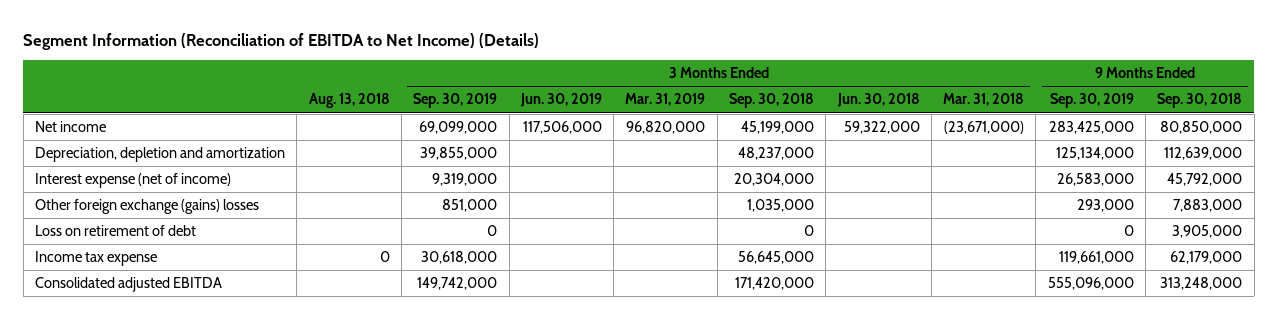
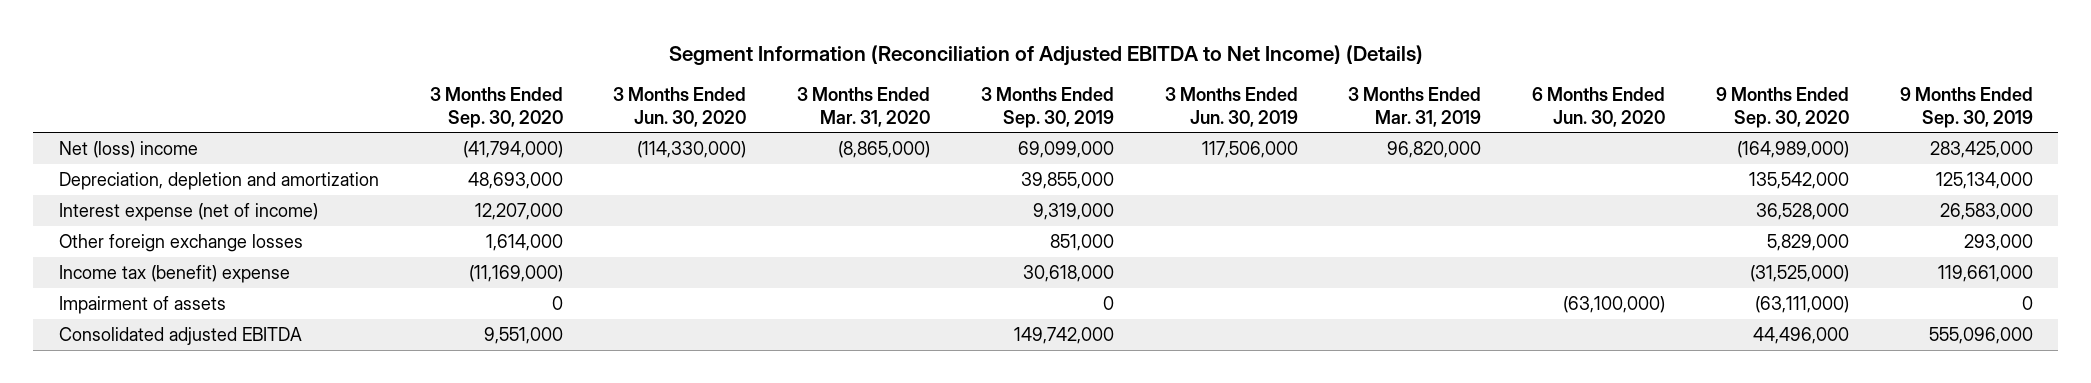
- Segment Information (Reconciliation of EBITDA to Net Income) (Details)
+ Segment Information (Reconciliation of Adjusted EBITDA to Net Income) (Details)
- | Aug. 13, 2018 | 3 Months Ended Sep. 30, 2019 | 3 Months Ended Jun. 30, 2019 | 3 Months Ended Mar. 31, 2019 | 3 Months Ended Sep. 30, 2018 | 3 Months Ended Jun. 30, 2018 | 3 Months Ended Mar. 31, 2018 | 9 Months Ended Sep. 30, 2019 | 9 Months Ended Sep. 30, 2018
+ | 3 Months Ended Sep. 30, 2020 | 3 Months Ended Jun. 30, 2020 | 3 Months Ended Mar. 31, 2020 | 3 Months Ended Sep. 30, 2019 | 3 Months Ended Jun. 30, 2019 | 3 Months Ended Mar. 31, 2019 | 6 Months Ended Jun. 30, 2020 | 9 Months Ended Sep. 30, 2020 | 9 Months Ended Sep. 30, 2019
- Net income | | 69,099,000 | 117,506,000 | 96,820,000 | 45,199,000 | 59,322,000 | (23,671,000) | 283,425,000 | 80,850,000
+ Net (loss) income | (41,794,000) | (114,330,000) | (8,865,000) | 69,099,000 | 117,506,000 | 96,820,000 | | (164,989,000) | 283,425,000
- Other foreign exchange (gains) losses | | 851,000 | | | 1,035,000 | | | 293,000 | 7,883,000
- Loss on retirement of debt | | 0 | | | 0 | | | 0 | 3,905,000
- Income tax expense | 0 | 30,618,000 | | | 56,645,000 | | | 119,661,000 | 62,179,000
+ Other foreign exchange losses | 1,614,000 | | | 851,000 | | | | 5,829,000 | 293,000
+ Income tax (benefit) expense | (11,169,000) | | | 30,618,000 | | | | (31,525,000) | 119,661,000
+ Impairment of assets | 0 | | | 0 | | | (63,100,000) | (63,111,000) | 0

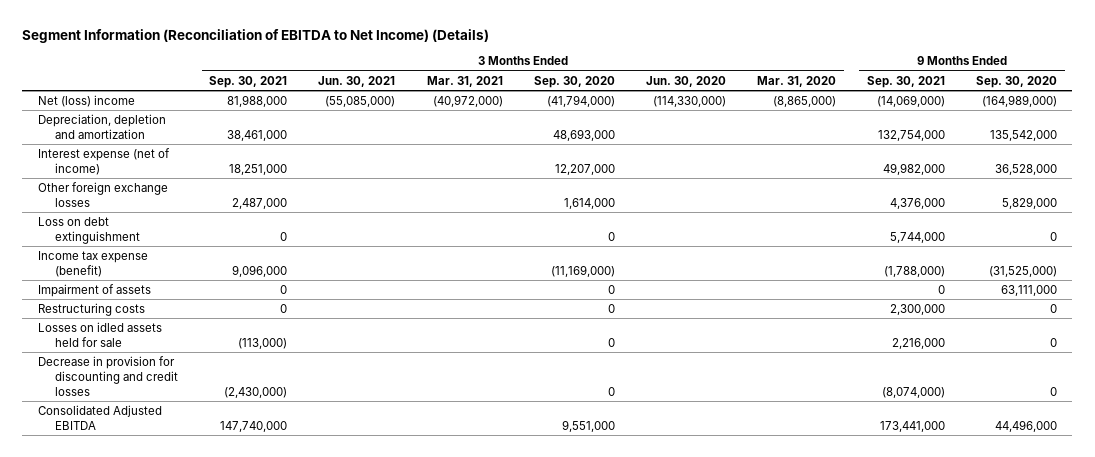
- Segment Information (Reconciliation of Adjusted EBITDA to Net Income) (Details)
+ Segment Information (Reconciliation of EBITDA to Net Income) (Details)
- | 3 Months Ended Sep. 30, 2020 | 3 Months Ended Jun. 30, 2020 | 3 Months Ended Mar. 31, 2020 | 3 Months Ended Sep. 30, 2019 | 3 Months Ended Jun. 30, 2019 | 3 Months Ended Mar. 31, 2019 | 6 Months Ended Jun. 30, 2020 | 9 Months Ended Sep. 30, 2020 | 9 Months Ended Sep. 30, 2019
+ | 3 Months Ended Sep. 30, 2021 | 3 Months Ended Jun. 30, 2021 | 3 Months Ended Mar. 31, 2021 | 3 Months Ended Sep. 30, 2020 | 3 Months Ended Jun. 30, 2020 | 3 Months Ended Mar. 31, 2020 | 9 Months Ended Sep. 30, 2021 | 9 Months Ended Sep. 30, 2020
- Income tax (benefit) expense | (11,169,000) | | | 30,618,000 | | | | (31,525,000) | 119,661,000
- Impairment of assets | 0 | | | 0 | | | (63,100,000) | (63,111,000) | 0
- Consolidated adjusted EBITDA | 9,551,000 | | | 149,742,000 | | | | 44,496,000 | 555,096,000
+ Loss on debt extinguishment | 0 | | | 0 | | | 5,744,000 | 0
+ Income tax expense (benefit) | 9,096,000 | | | (11,169,000) | | | (1,788,000) | (31,525,000)
+ Impairment of assets | 0 | | | 0 | | | 0 | 63,111,000
+ Restructuring costs | 0 | | | 0 | | | 2,300,000 | 0
+ Losses on idled assets held for sale | (113,000) | | | 0 | | | 2,216,000 | 0
+ Decrease in provision for discounting and credit losses | (2,430,000) | | | 0 | | | (8,074,000) | 0
+ Consolidated Adjusted EBITDA | 147,740,000 | | | 9,551,000 | | | 173,441,000 | 44,496,000

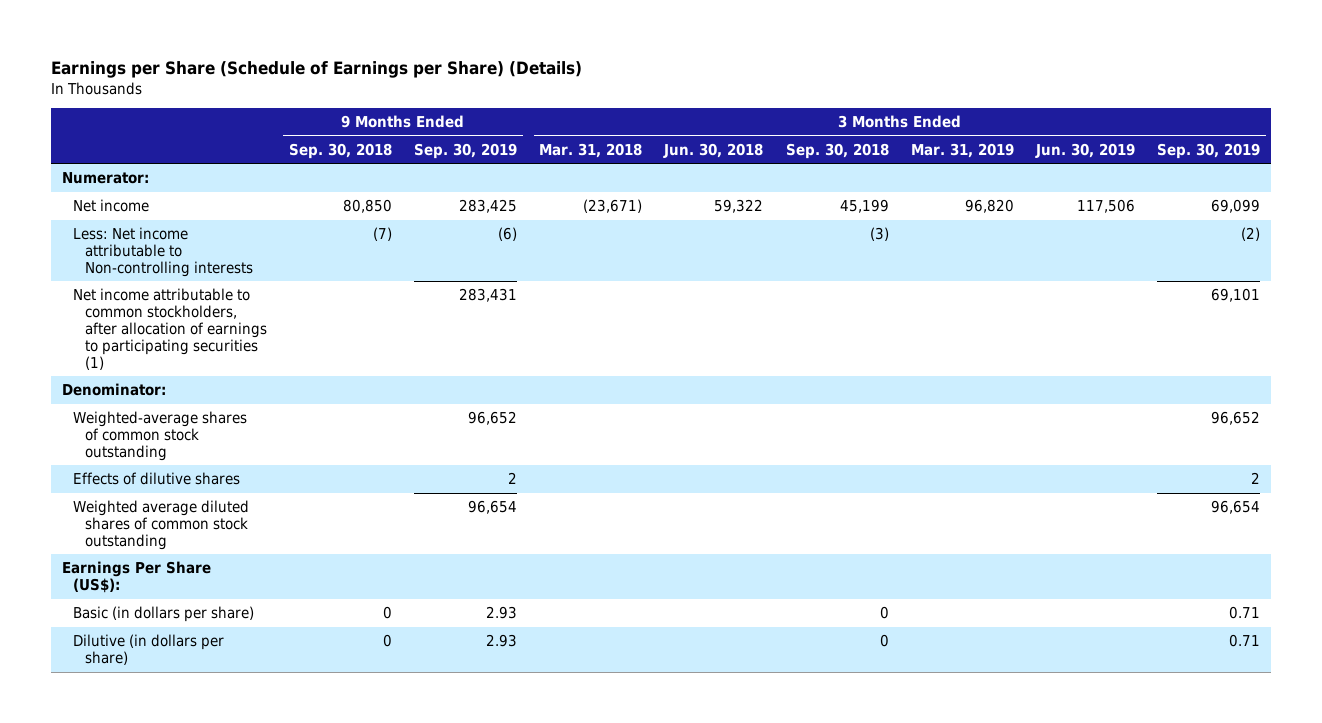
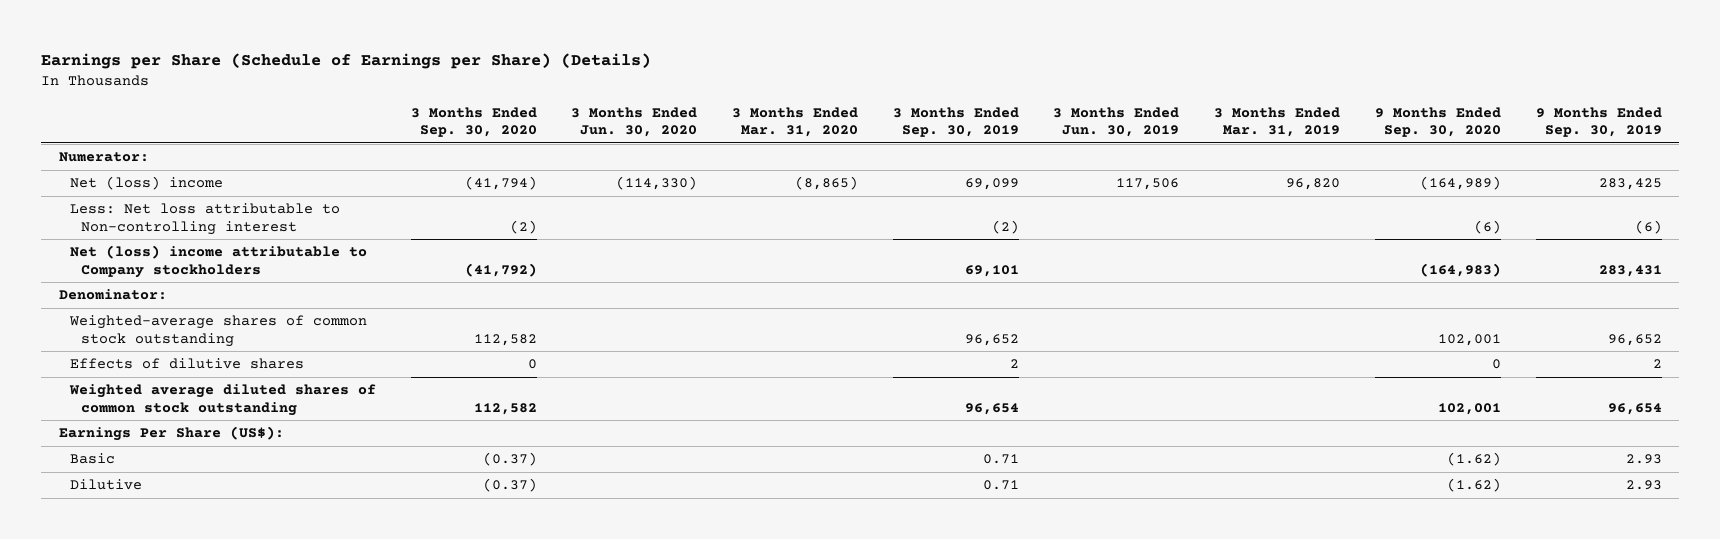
- | 9 Months Ended Sep. 30, 2018 | 9 Months Ended Sep. 30, 2019 | 3 Months Ended Mar. 31, 2018 | 3 Months Ended Jun. 30, 2018 | 3 Months Ended Sep. 30, 2018 | 3 Months Ended Mar. 31, 2019 | 3 Months Ended Jun. 30, 2019 | 3 Months Ended Sep. 30, 2019
+ | 3 Months Ended Sep. 30, 2020 | 3 Months Ended Jun. 30, 2020 | 3 Months Ended Mar. 31, 2020 | 3 Months Ended Sep. 30, 2019 | 3 Months Ended Jun. 30, 2019 | 3 Months Ended Mar. 31, 2019 | 9 Months Ended Sep. 30, 2020 | 9 Months Ended Sep. 30, 2019
- Net income | 80,850 | 283,425 | (23,671) | 59,322 | 45,199 | 96,820 | 117,506 | 69,099
- Less: Net income attributable to Non-controlling interests | (7) | (6) | | | (3) | | | (2)
- Net income attributable to common stockholders, after allocation of earnings to participating securities (1) | | 283,431 | | | | | | 69,101
+ Net (loss) income | (41,794) | (114,330) | (8,865) | 69,099 | 117,506 | 96,820 | (164,989) | 283,425
+ Less: Net loss attributable to Non-controlling interest | (2) | | | (2) | | | (6) | (6)
+ Net (loss) income attributable to Company stockholders | (41,792) | | | 69,101 | | | (164,983) | 283,431
- Basic (in dollars per share) | 0 | 2.93 | | | 0 | | | 0.71
- Dilutive (in dollars per share) | 0 | 2.93 | | | 0 | | | 0.71
+ Basic | (0.37) | | | 0.71 | | | (1.62) | 2.93
+ Dilutive | (0.37) | | | 0.71 | | | (1.62) | 2.93

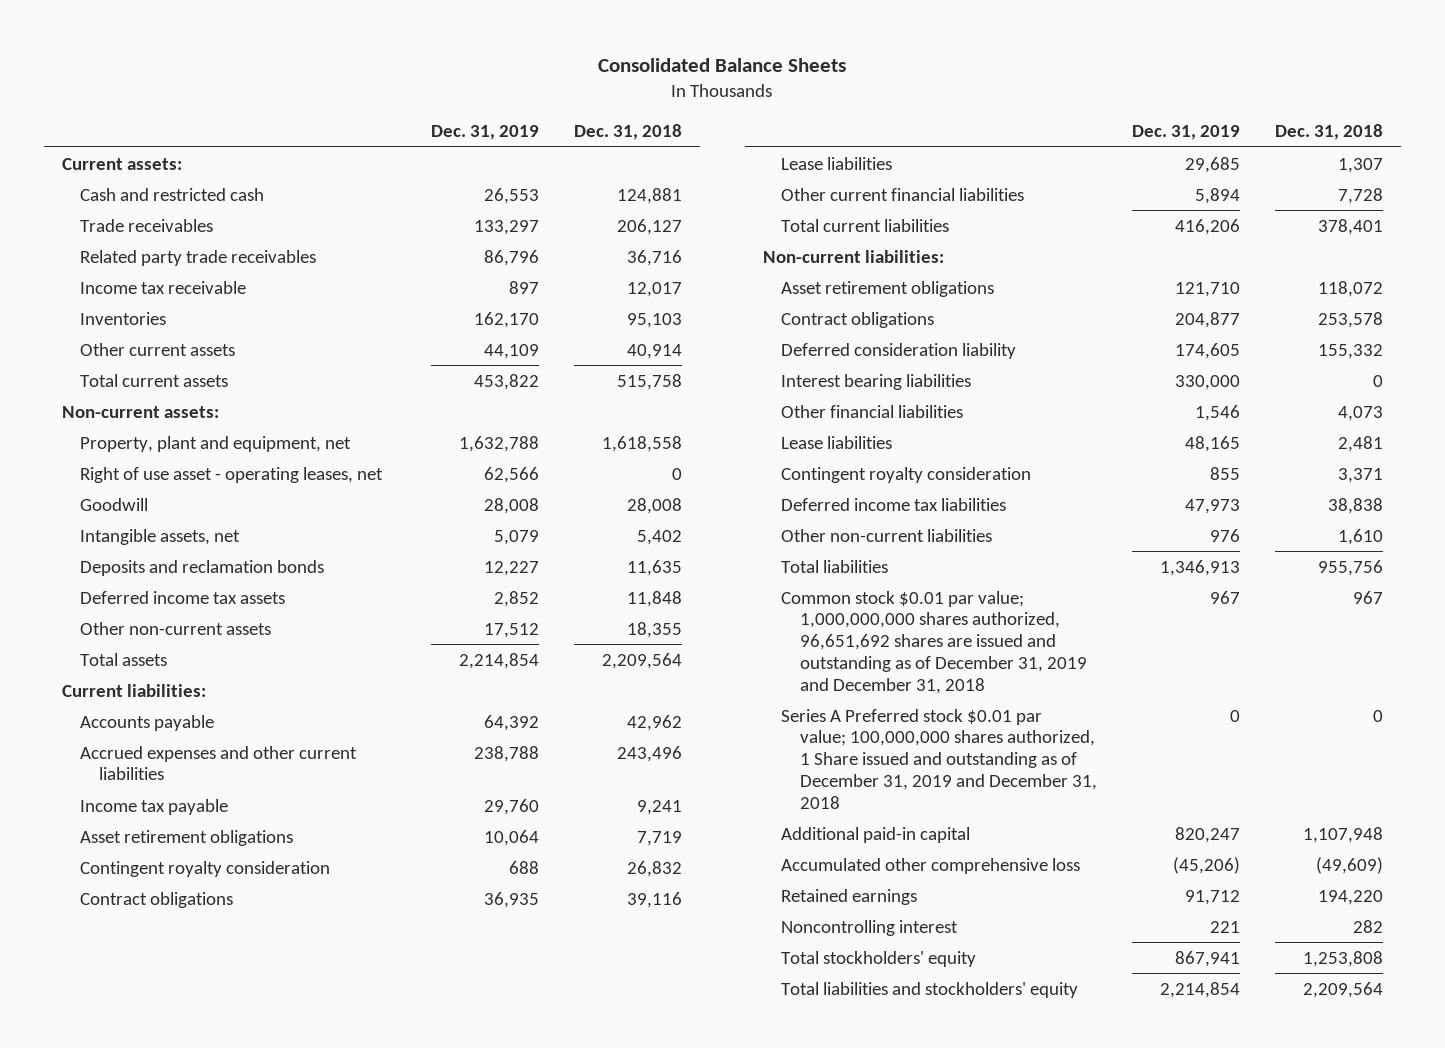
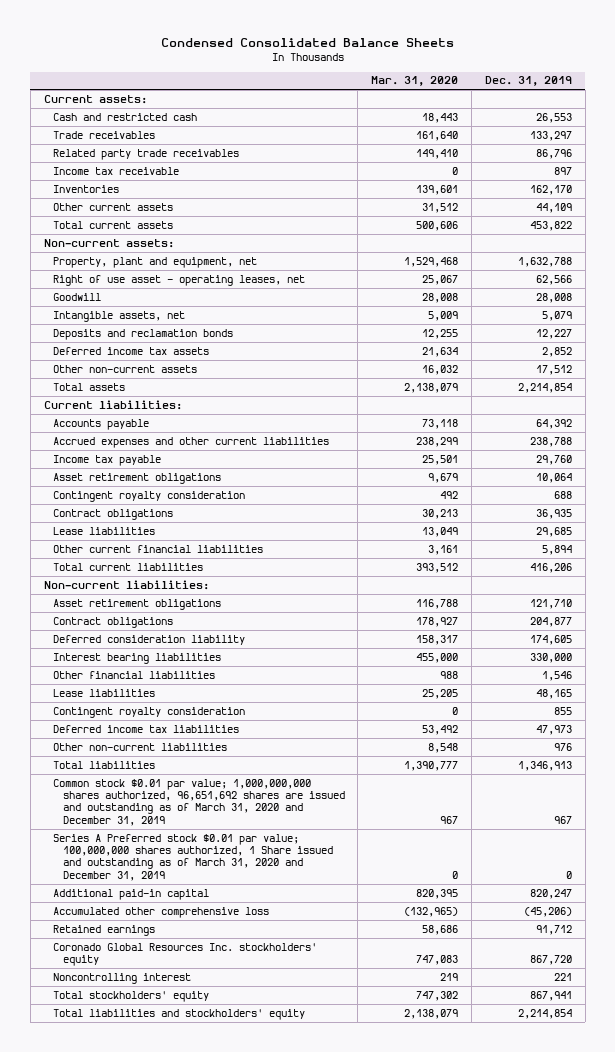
- Consolidated Balance Sheets
+ Condensed Consolidated Balance Sheets
- | Dec. 31, 2019 | Dec. 31, 2018
+ | Mar. 31, 2020 | Dec. 31, 2019
- Common stock $0.01 par value; 1,000,000,000 shares authorized, 96,651,692 shares are issued and outstanding as of December 31, 2019 and December 31, 2018 | 967 | 967
- Series A Preferred stock $0.01 par value; 100,000,000 shares authorized, 1 Share issued and outstanding as of December 31, 2019 and December 31, 2018 | 0 | 0
+ Common stock $0.01 par value; 1,000,000,000 shares authorized, 96,651,692 shares are issued and outstanding as of March 31, 2020 and December 31, 2019 | 967 | 967
+ Series A Preferred stock $0.01 par value; 100,000,000 shares authorized, 1 Share issued and outstanding as of March 31, 2020 and December 31, 2019 | 0 | 0
+ Coronado Global Resources Inc. stockholders' equity | 747,083 | 867,720

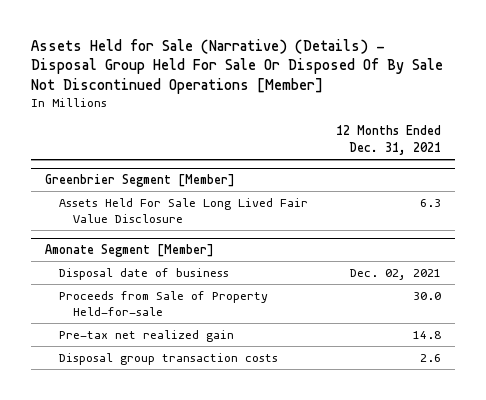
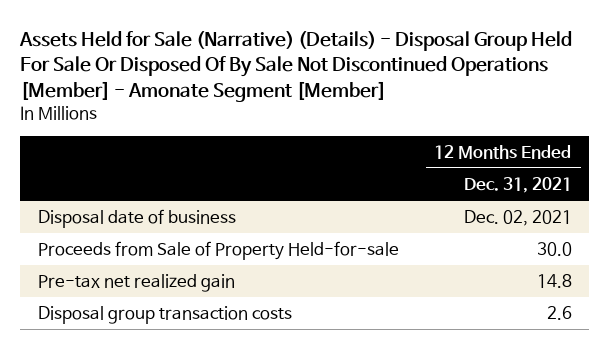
- Assets Held for Sale (Narrative) (Details) - Disposal Group Held For Sale Or Disposed Of By Sale Not Discontinued Operations [Member]
+ Assets Held for Sale (Narrative) (Details) - Disposal Group Held For Sale Or Disposed Of By Sale Not Discontinued Operations [Member] - Amonate Segment [Member]
- Greenbrier Segment [Member]
- Assets Held For Sale Long Lived Fair Value Disclosure | 6.3
- Amonate Segment [Member]

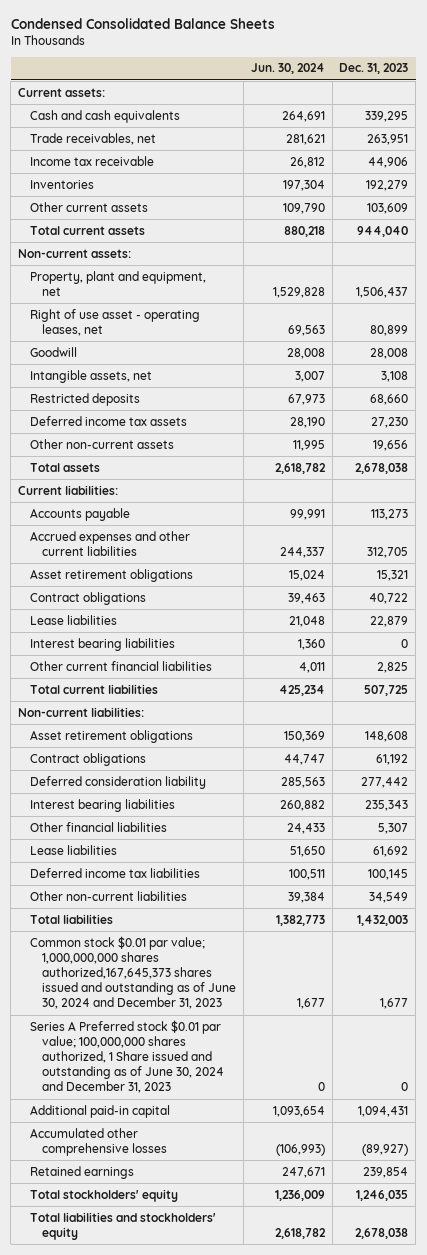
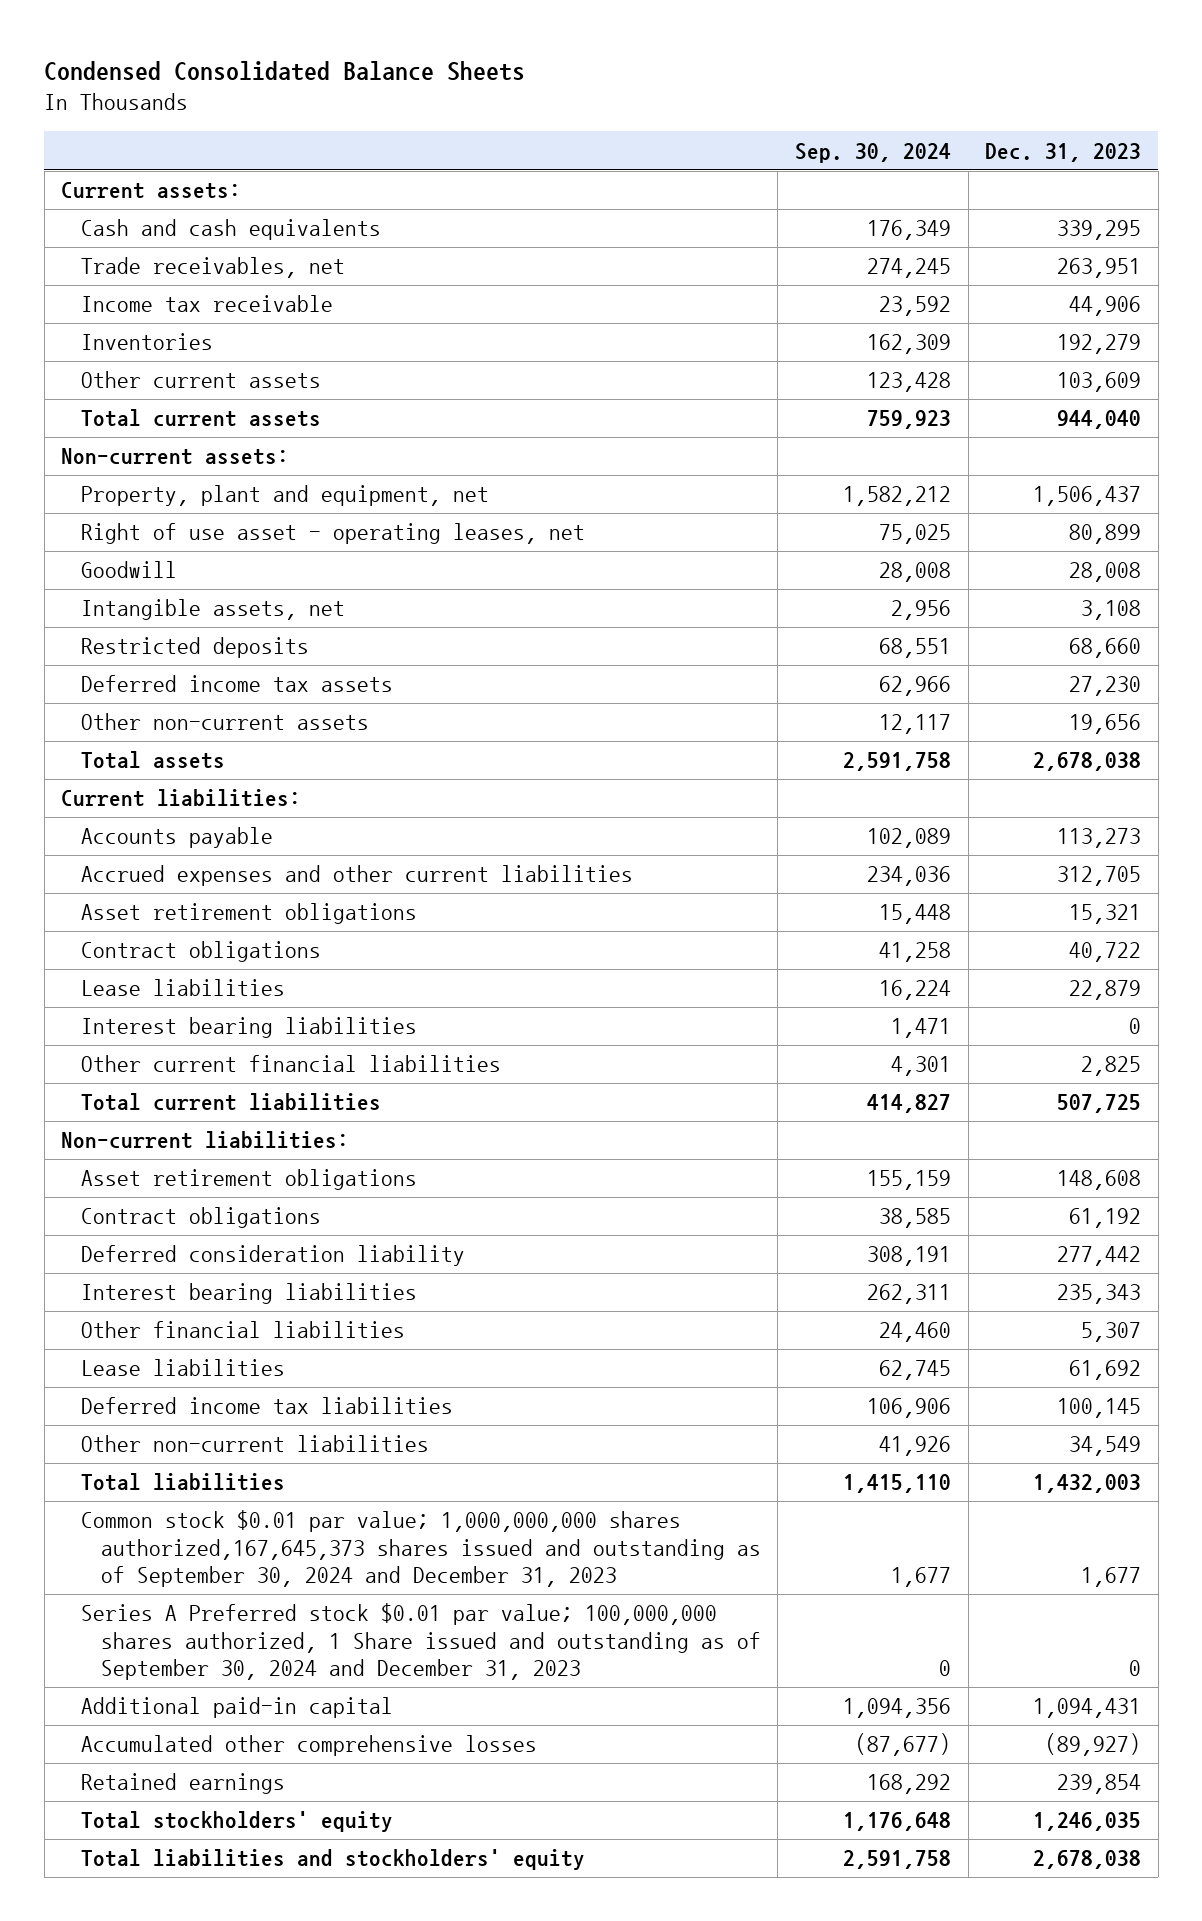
- | Jun. 30, 2024 | Dec. 31, 2023
+ | Sep. 30, 2024 | Dec. 31, 2023
- Common stock $0.01 par value; 1,000,000,000 shares authorized,167,645,373 shares issued and outstanding as of June 30, 2024 and December 31, 2023 | 1,677 | 1,677
- Series A Preferred stock $0.01 par value; 100,000,000 shares authorized, 1 Share issued and outstanding as of June 30, 2024 and December 31, 2023 | 0 | 0
+ Common stock $0.01 par value; 1,000,000,000 shares authorized,167,645,373 shares issued and outstanding as of September 30, 2024 and December 31, 2023 | 1,677 | 1,677
+ Series A Preferred stock $0.01 par value; 100,000,000 shares authorized, 1 Share issued and outstanding as of September 30, 2024 and December 31, 2023 | 0 | 0

